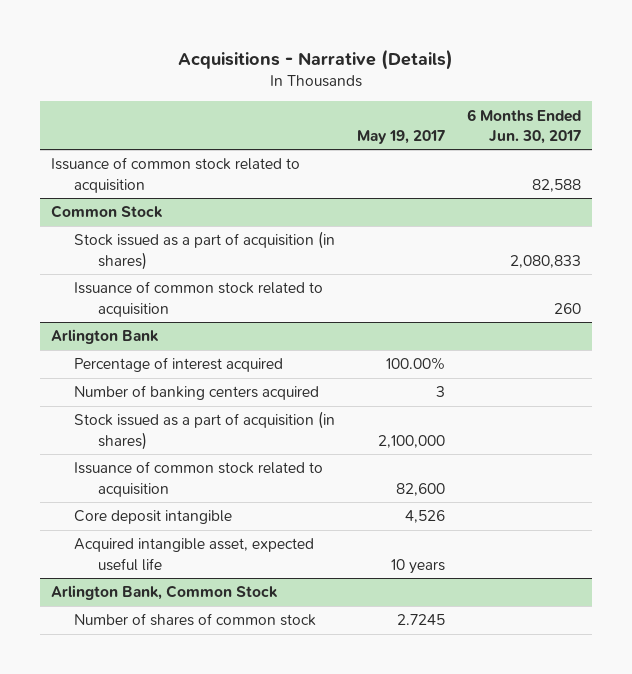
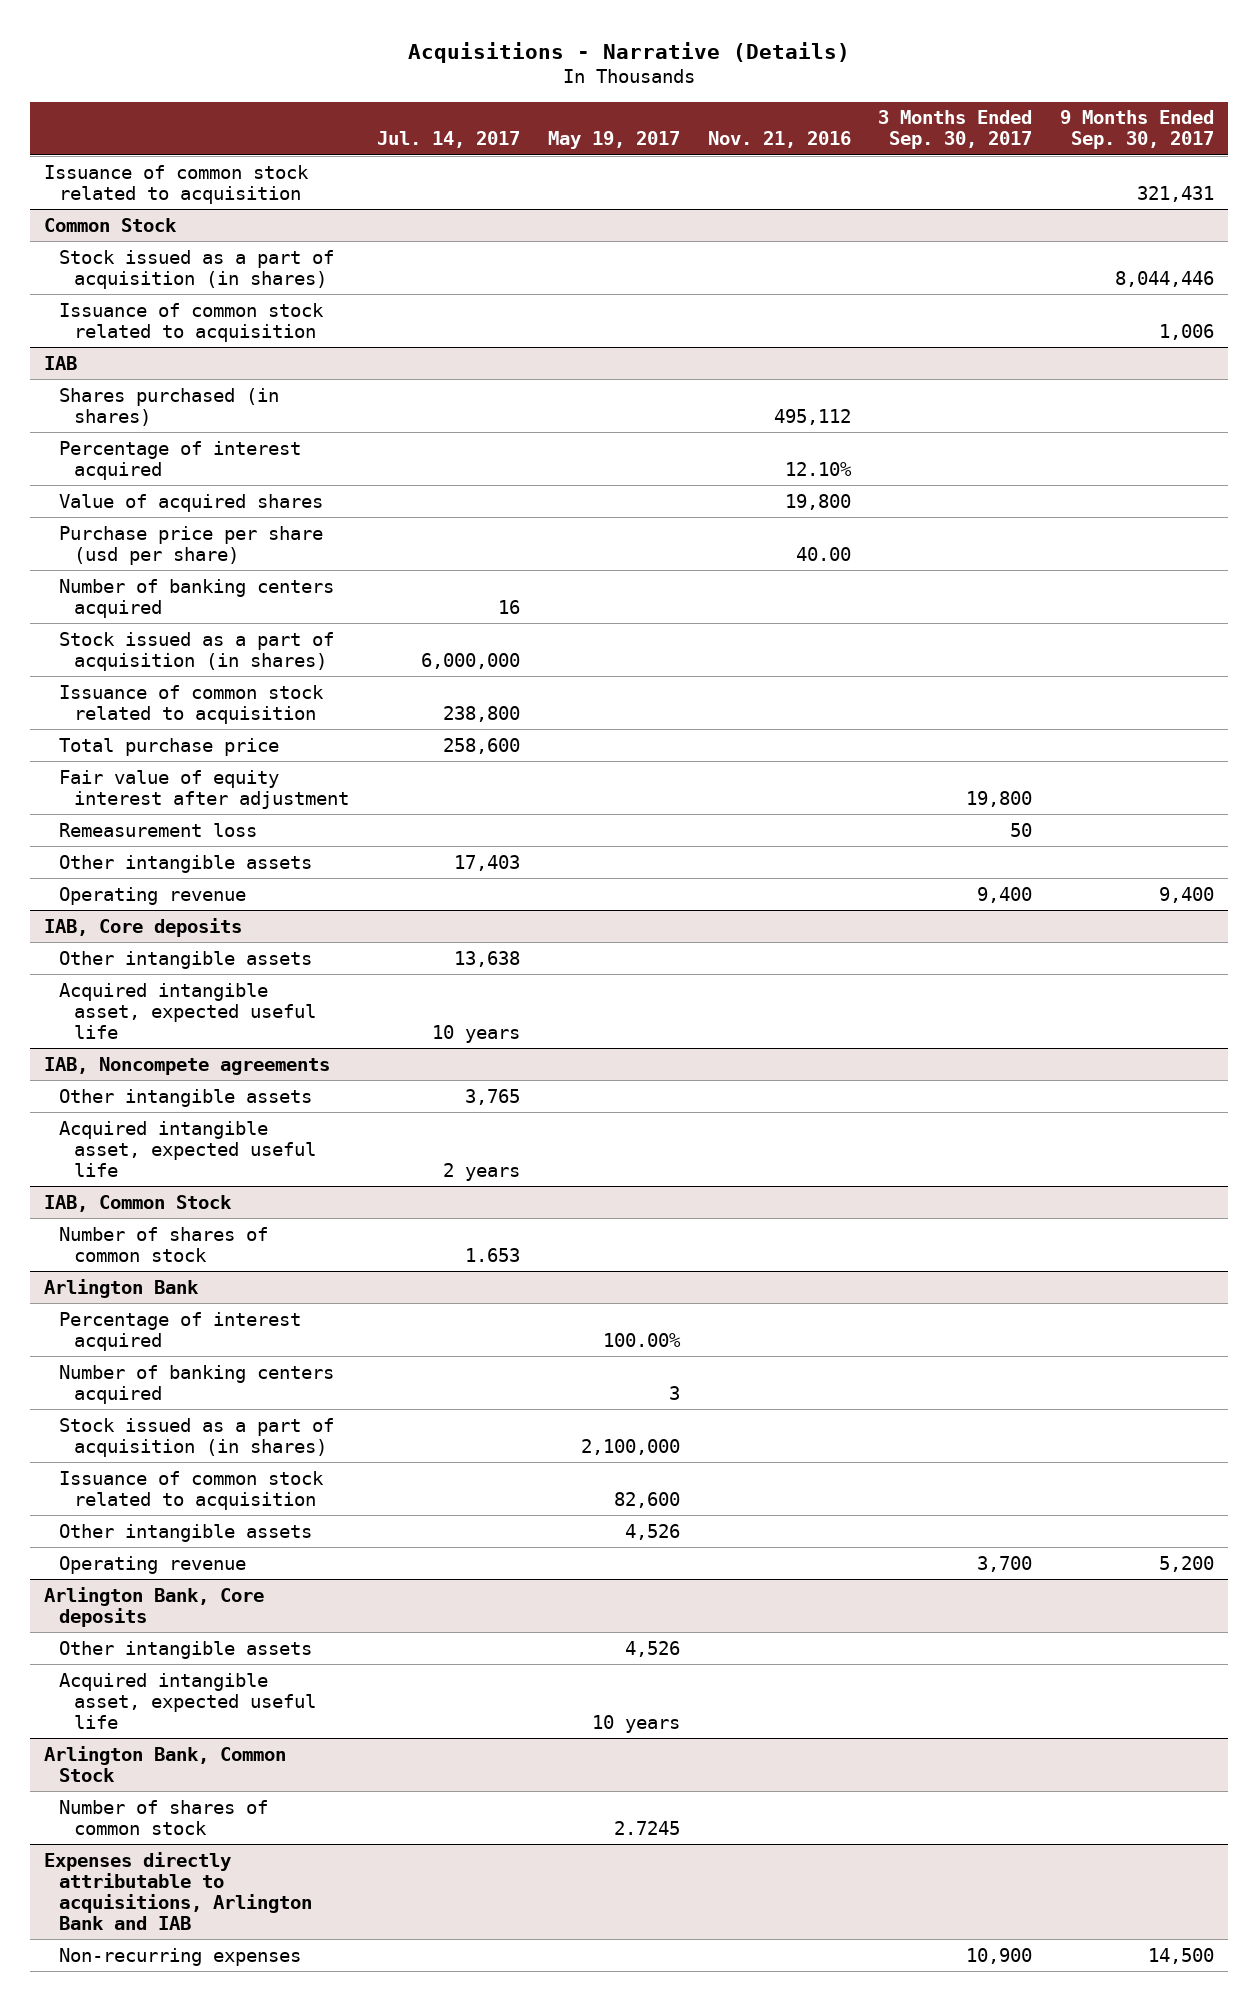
- | May 19, 2017 | 6 Months Ended Jun. 30, 2017
+ | Jul. 14, 2017 | May 19, 2017 | Nov. 21, 2016 | 3 Months Ended Sep. 30, 2017 | 9 Months Ended Sep. 30, 2017
+ IAB
+ Shares purchased (in shares) | | | 495,112 | |
+ Percentage of interest acquired | | | 12.10% | |
+ Value of acquired shares | | | 19,800 | |
+ Purchase price per share (usd per share) | | | 40.00 | |
+ Number of banking centers acquired | 16 | | | |
+ Stock issued as a part of acquisition (in shares) | 6,000,000 | | | |
+ Issuance of common stock related to acquisition | 238,800 | | | |
+ Total purchase price | 258,600 | | | |
+ Fair value of equity interest after adjustment | | | | 19,800 |
+ Remeasurement loss | | | | 50 |
+ Other intangible assets | 17,403 | | | |
+ Operating revenue | | | | 9,400 | 9,400
+ IAB, Core deposits
+ Other intangible assets | 13,638 | | | |
+ Acquired intangible asset, expected useful life | 10 years | | | |
+ IAB, Noncompete agreements
+ Other intangible assets | 3,765 | | | |
+ Acquired intangible asset, expected useful life | 2 years | | | |
+ IAB, Common Stock
+ Number of shares of common stock | 1.653 | | | |
@ Arlington Bank
- Core deposit intangible | 4,526 |
- Acquired intangible asset, expected useful life | 10 years |
+ Other intangible assets | | 4,526 | | |
+ Operating revenue | | | | 3,700 | 5,200
+ Arlington Bank, Core deposits
+ Other intangible assets | | 4,526 | | |
+ Acquired intangible asset, expected useful life | | 10 years | | |
+ Expenses directly attributable to acquisitions, Arlington Bank and IAB
+ Non-recurring expenses | | | | 10,900 | 14,500

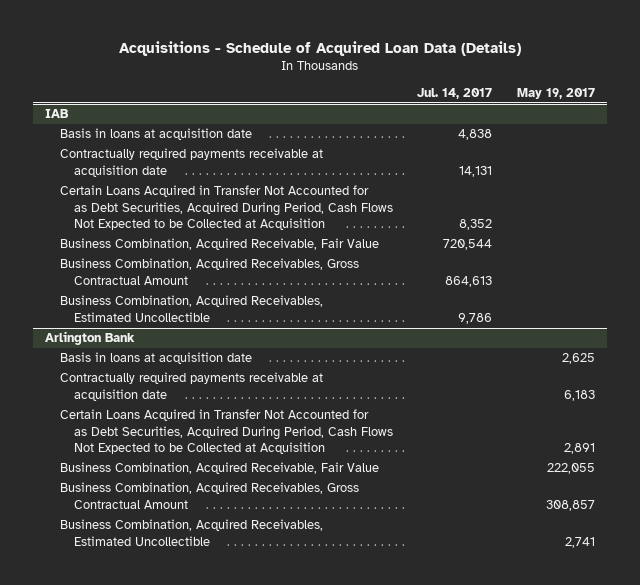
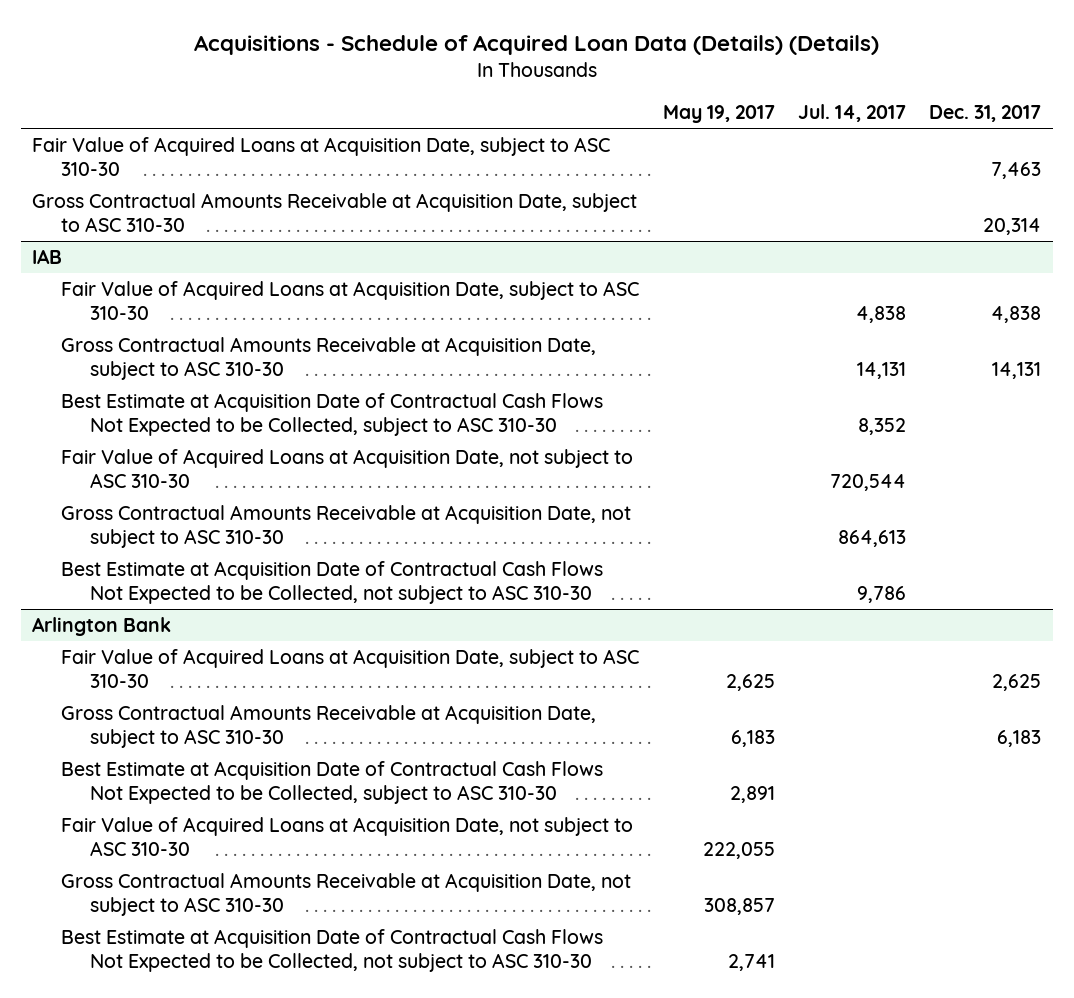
- Acquisitions - Schedule of Acquired Loan Data (Details)
+ Acquisitions - Schedule of Acquired Loan Data (Details) (Details)
- | Jul. 14, 2017 | May 19, 2017
+ | May 19, 2017 | Jul. 14, 2017 | Dec. 31, 2017
+ Fair Value of Acquired Loans at Acquisition Date, subject to ASC 310-30 | | | 7,463
+ Gross Contractual Amounts Receivable at Acquisition Date, subject to ASC 310-30 | | | 20,314
@ IAB
- Basis in loans at acquisition date | 4,838 |
- Contractually required payments receivable at acquisition date | 14,131 |
- Certain Loans Acquired in Transfer Not Accounted for as Debt Securities, Acquired During Period, Cash Flows Not Expected to be Collected at Acquisition | 8,352 |
- Business Combination, Acquired Receivable, Fair Value | 720,544 |
- Business Combination, Acquired Receivables, Gross Contractual Amount | 864,613 |
- Business Combination, Acquired Receivables, Estimated Uncollectible | 9,786 |
+ Fair Value of Acquired Loans at Acquisition Date, subject to ASC 310-30 | | 4,838 | 4,838
+ Gross Contractual Amounts Receivable at Acquisition Date, subject to ASC 310-30 | | 14,131 | 14,131
+ Best Estimate at Acquisition Date of Contractual Cash Flows Not Expected to be Collected, subject to ASC 310-30 | | 8,352 |
+ Fair Value of Acquired Loans at Acquisition Date, not subject to ASC 310-30 | | 720,544 |
+ Gross Contractual Amounts Receivable at Acquisition Date, not subject to ASC 310-30 | | 864,613 |
+ Best Estimate at Acquisition Date of Contractual Cash Flows Not Expected to be Collected, not subject to ASC 310-30 | | 9,786 |
@ Arlington Bank
- Basis in loans at acquisition date | | 2,625
- Contractually required payments receivable at acquisition date | | 6,183
- Certain Loans Acquired in Transfer Not Accounted for as Debt Securities, Acquired During Period, Cash Flows Not Expected to be Collected at Acquisition | | 2,891
- Business Combination, Acquired Receivable, Fair Value | | 222,055
- Business Combination, Acquired Receivables, Gross Contractual Amount | | 308,857
- Business Combination, Acquired Receivables, Estimated Uncollectible | | 2,741
+ Fair Value of Acquired Loans at Acquisition Date, subject to ASC 310-30 | 2,625 | | 2,625
+ Gross Contractual Amounts Receivable at Acquisition Date, subject to ASC 310-30 | 6,183 | | 6,183
+ Best Estimate at Acquisition Date of Contractual Cash Flows Not Expected to be Collected, subject to ASC 310-30 | 2,891 | |
+ Fair Value of Acquired Loans at Acquisition Date, not subject to ASC 310-30 | 222,055 | |
+ Gross Contractual Amounts Receivable at Acquisition Date, not subject to ASC 310-30 | 308,857 | |
+ Best Estimate at Acquisition Date of Contractual Cash Flows Not Expected to be Collected, not subject to ASC 310-30 | 2,741 | |

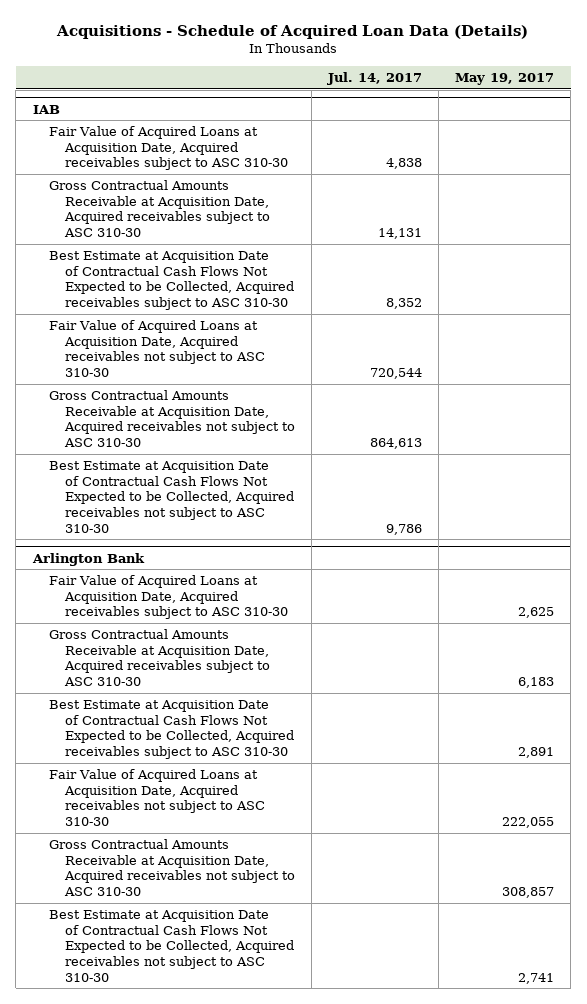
- Acquisitions - Schedule of Acquired Loan Data (Details) (Details)
+ Acquisitions - Schedule of Acquired Loan Data (Details)
- | May 19, 2017 | Jul. 14, 2017 | Dec. 31, 2017
+ | Jul. 14, 2017 | May 19, 2017
- Fair Value of Acquired Loans at Acquisition Date, subject to ASC 310-30 | | | 7,463
- Gross Contractual Amounts Receivable at Acquisition Date, subject to ASC 310-30 | | | 20,314
@ IAB
- Fair Value of Acquired Loans at Acquisition Date, subject to ASC 310-30 | | 4,838 | 4,838
- Gross Contractual Amounts Receivable at Acquisition Date, subject to ASC 310-30 | | 14,131 | 14,131
- Best Estimate at Acquisition Date of Contractual Cash Flows Not Expected to be Collected, subject to ASC 310-30 | | 8,352 |
- Fair Value of Acquired Loans at Acquisition Date, not subject to ASC 310-30 | | 720,544 |
- Gross Contractual Amounts Receivable at Acquisition Date, not subject to ASC 310-30 | | 864,613 |
- Best Estimate at Acquisition Date of Contractual Cash Flows Not Expected to be Collected, not subject to ASC 310-30 | | 9,786 |
+ Fair Value of Acquired Loans at Acquisition Date, Acquired receivables subject to ASC 310-30 | 4,838 |
+ Gross Contractual Amounts Receivable at Acquisition Date, Acquired receivables subject to ASC 310-30 | 14,131 |
+ Best Estimate at Acquisition Date of Contractual Cash Flows Not Expected to be Collected, Acquired receivables subject to ASC 310-30 | 8,352 |
+ Fair Value of Acquired Loans at Acquisition Date, Acquired receivables not subject to ASC 310-30 | 720,544 |
+ Gross Contractual Amounts Receivable at Acquisition Date, Acquired receivables not subject to ASC 310-30 | 864,613 |
+ Best Estimate at Acquisition Date of Contractual Cash Flows Not Expected to be Collected, Acquired receivables not subject to ASC 310-30 | 9,786 |
@ Arlington Bank
- Fair Value of Acquired Loans at Acquisition Date, subject to ASC 310-30 | 2,625 | | 2,625
- Gross Contractual Amounts Receivable at Acquisition Date, subject to ASC 310-30 | 6,183 | | 6,183
- Best Estimate at Acquisition Date of Contractual Cash Flows Not Expected to be Collected, subject to ASC 310-30 | 2,891 | |
- Fair Value of Acquired Loans at Acquisition Date, not subject to ASC 310-30 | 222,055 | |
- Gross Contractual Amounts Receivable at Acquisition Date, not subject to ASC 310-30 | 308,857 | |
- Best Estimate at Acquisition Date of Contractual Cash Flows Not Expected to be Collected, not subject to ASC 310-30 | 2,741 | |
+ Fair Value of Acquired Loans at Acquisition Date, Acquired receivables subject to ASC 310-30 | | 2,625
+ Gross Contractual Amounts Receivable at Acquisition Date, Acquired receivables subject to ASC 310-30 | | 6,183
+ Best Estimate at Acquisition Date of Contractual Cash Flows Not Expected to be Collected, Acquired receivables subject to ASC 310-30 | | 2,891
+ Fair Value of Acquired Loans at Acquisition Date, Acquired receivables not subject to ASC 310-30 | | 222,055
+ Gross Contractual Amounts Receivable at Acquisition Date, Acquired receivables not subject to ASC 310-30 | | 308,857
+ Best Estimate at Acquisition Date of Contractual Cash Flows Not Expected to be Collected, Acquired receivables not subject to ASC 310-30 | | 2,741

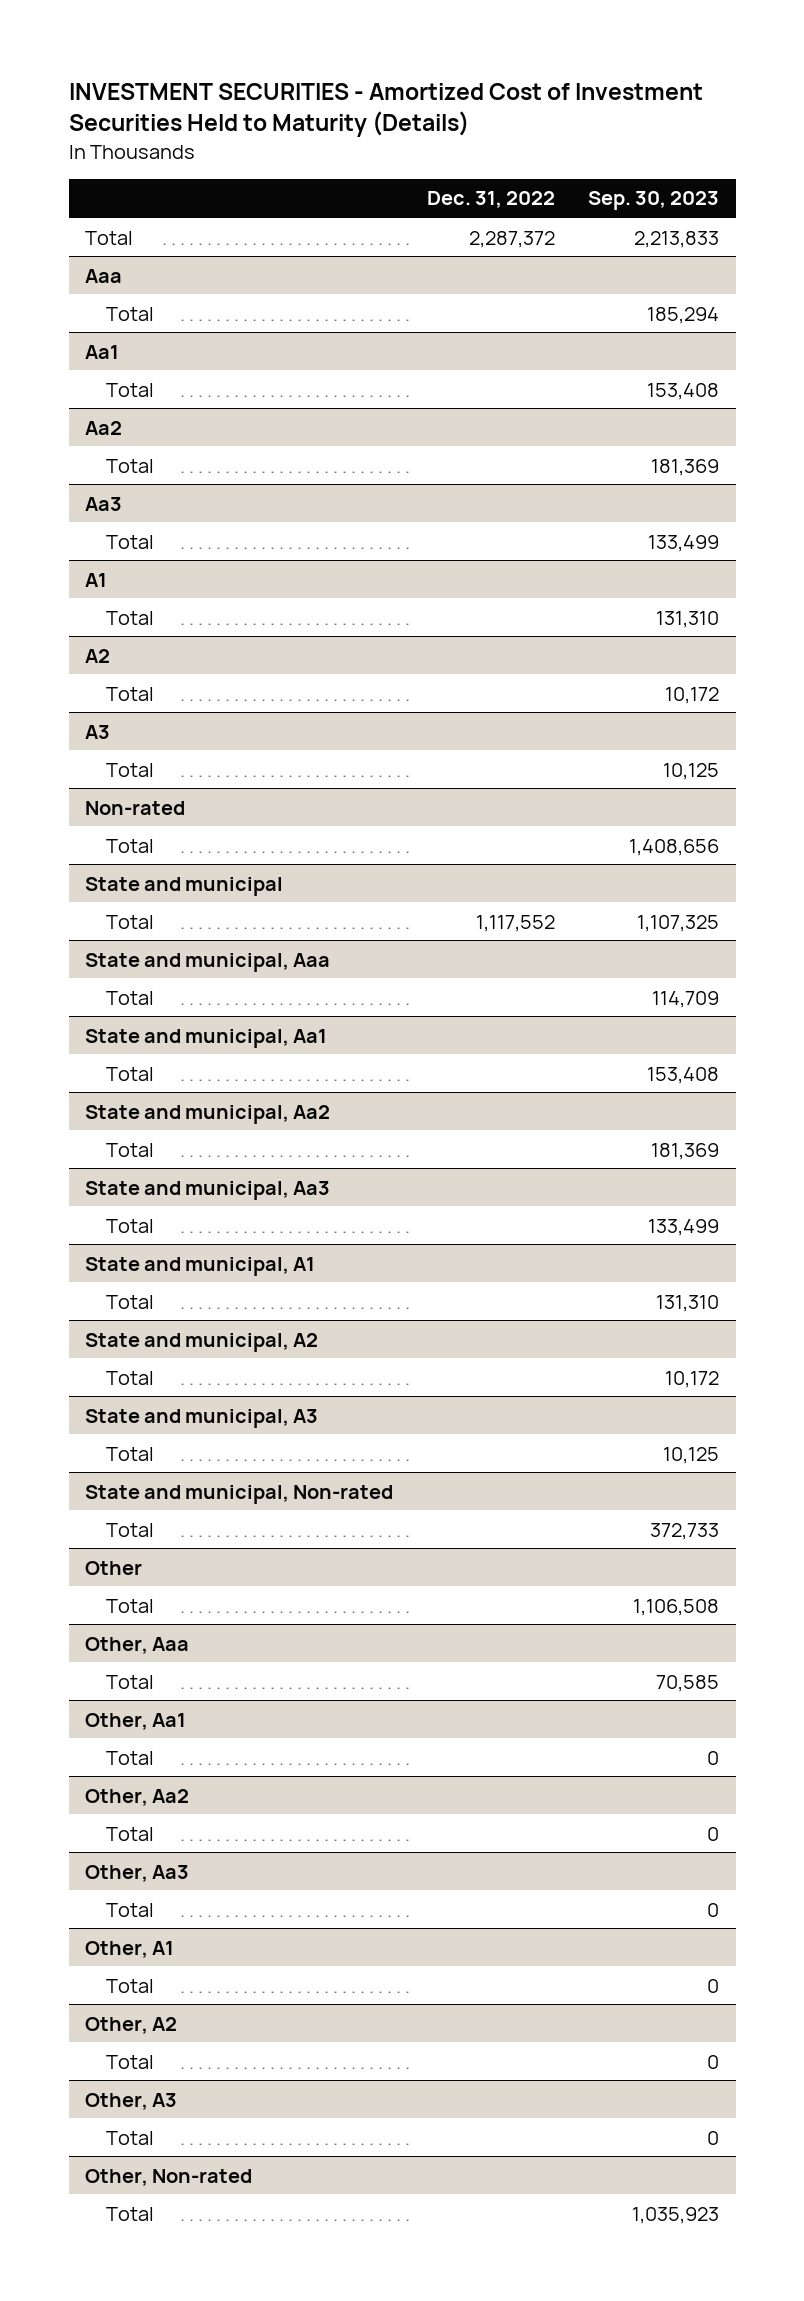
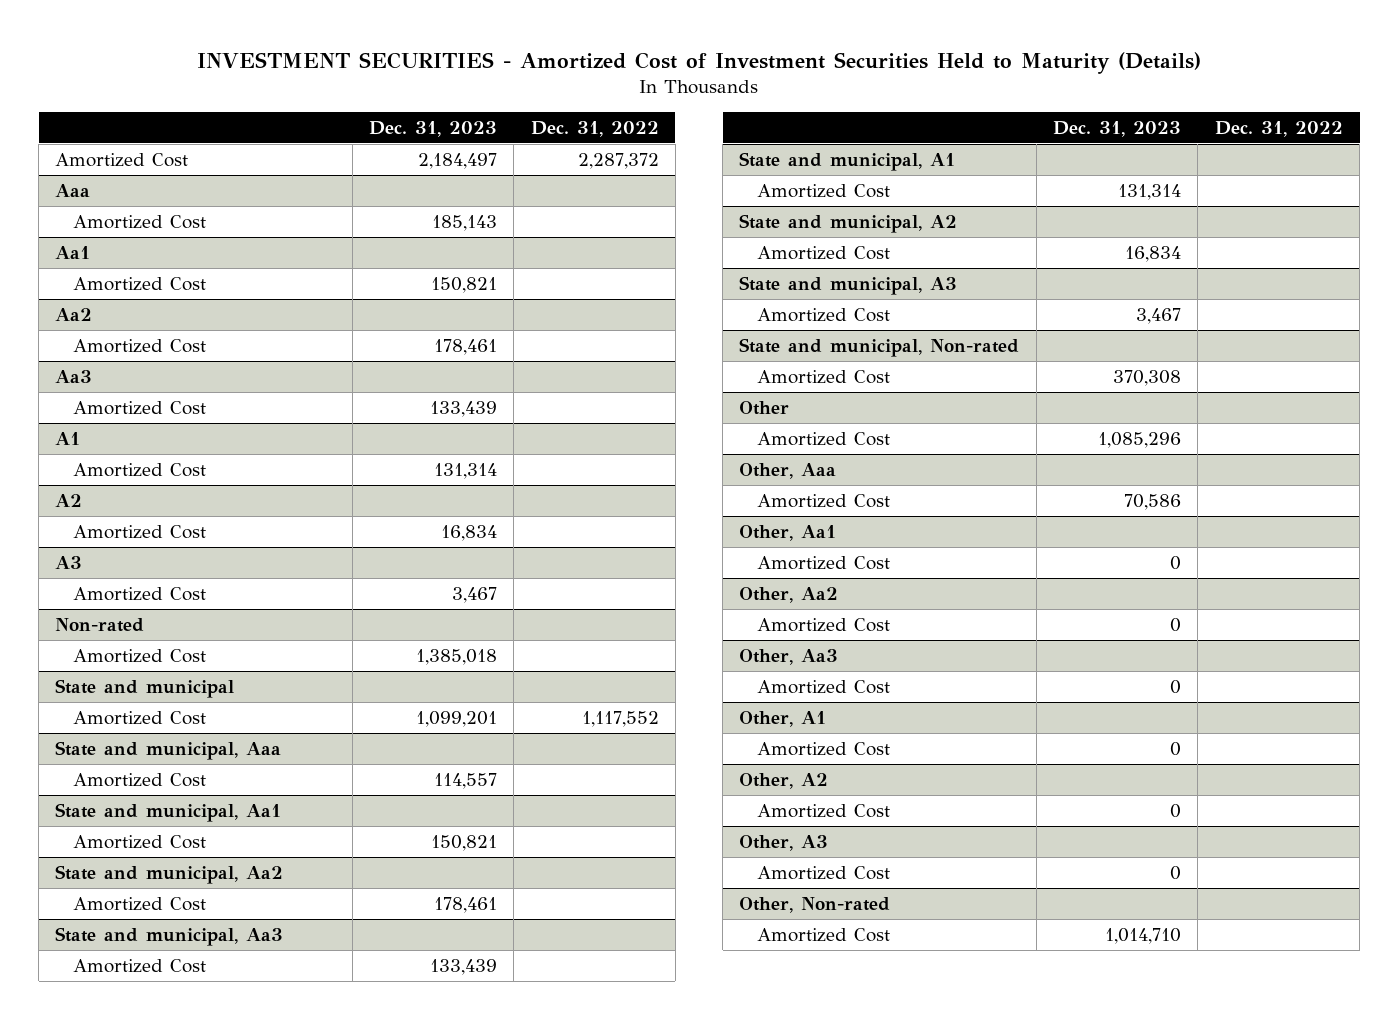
- | Dec. 31, 2022 | Sep. 30, 2023
+ | Dec. 31, 2023 | Dec. 31, 2022
- Total | 2,287,372 | 2,213,833
+ Amortized Cost | 2,184,497 | 2,287,372
@ Aaa
- Total | | 185,294
+ Amortized Cost | 185,143 |
@ Aa1
- Total | | 153,408
+ Amortized Cost | 150,821 |
@ Aa2
- Total | | 181,369
+ Amortized Cost | 178,461 |
@ Aa3
- Total | | 133,499
+ Amortized Cost | 133,439 |
@ A1
- Total | | 131,310
+ Amortized Cost | 131,314 |
@ A2
- Total | | 10,172
+ Amortized Cost | 16,834 |
@ A3
- Total | | 10,125
+ Amortized Cost | 3,467 |
@ Non-rated
- Total | | 1,408,656
+ Amortized Cost | 1,385,018 |
@ State and municipal
- Total | 1,117,552 | 1,107,325
+ Amortized Cost | 1,099,201 | 1,117,552
@ State and municipal, Aaa
- Total | | 114,709
+ Amortized Cost | 114,557 |
@ State and municipal, Aa1
- Total | | 153,408
+ Amortized Cost | 150,821 |
@ State and municipal, Aa2
- Total | | 181,369
+ Amortized Cost | 178,461 |
@ State and municipal, Aa3
- Total | | 133,499
+ Amortized Cost | 133,439 |
@ State and municipal, A1
- Total | | 131,310
+ Amortized Cost | 131,314 |
@ State and municipal, A2
- Total | | 10,172
+ Amortized Cost | 16,834 |
@ State and municipal, A3
- Total | | 10,125
+ Amortized Cost | 3,467 |
@ State and municipal, Non-rated
- Total | | 372,733
+ Amortized Cost | 370,308 |
@ Other
- Total | | 1,106,508
+ Amortized Cost | 1,085,296 |
@ Other, Aaa
- Total | | 70,585
+ Amortized Cost | 70,586 |
@ Other, Aa1
- Total | | 0
+ Amortized Cost | 0 |
@ Other, Aa2
- Total | | 0
+ Amortized Cost | 0 |
@ Other, Aa3
- Total | | 0
+ Amortized Cost | 0 |
@ Other, A1
- Total | | 0
+ Amortized Cost | 0 |
@ Other, A2
- Total | | 0
+ Amortized Cost | 0 |
@ Other, A3
- Total | | 0
+ Amortized Cost | 0 |
@ Other, Non-rated
- Total | | 1,035,923
+ Amortized Cost | 1,014,710 |

